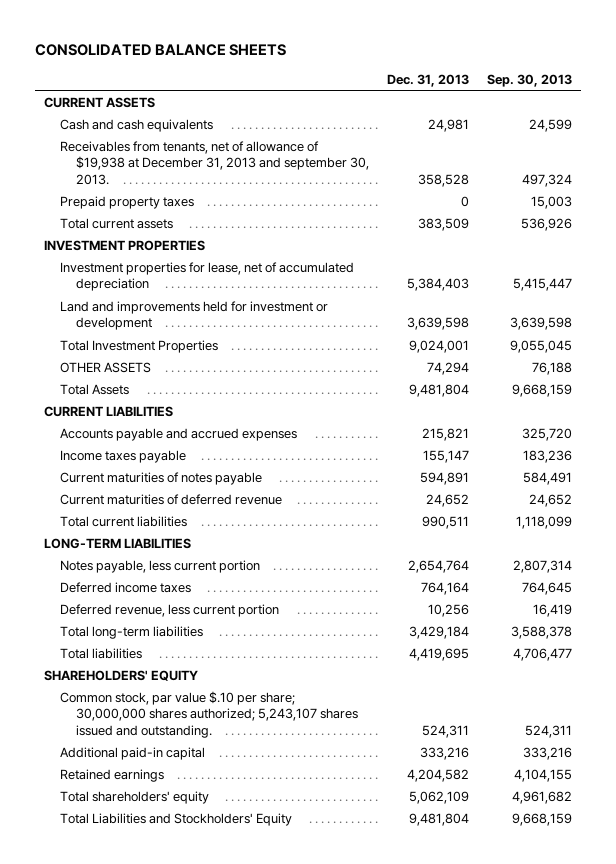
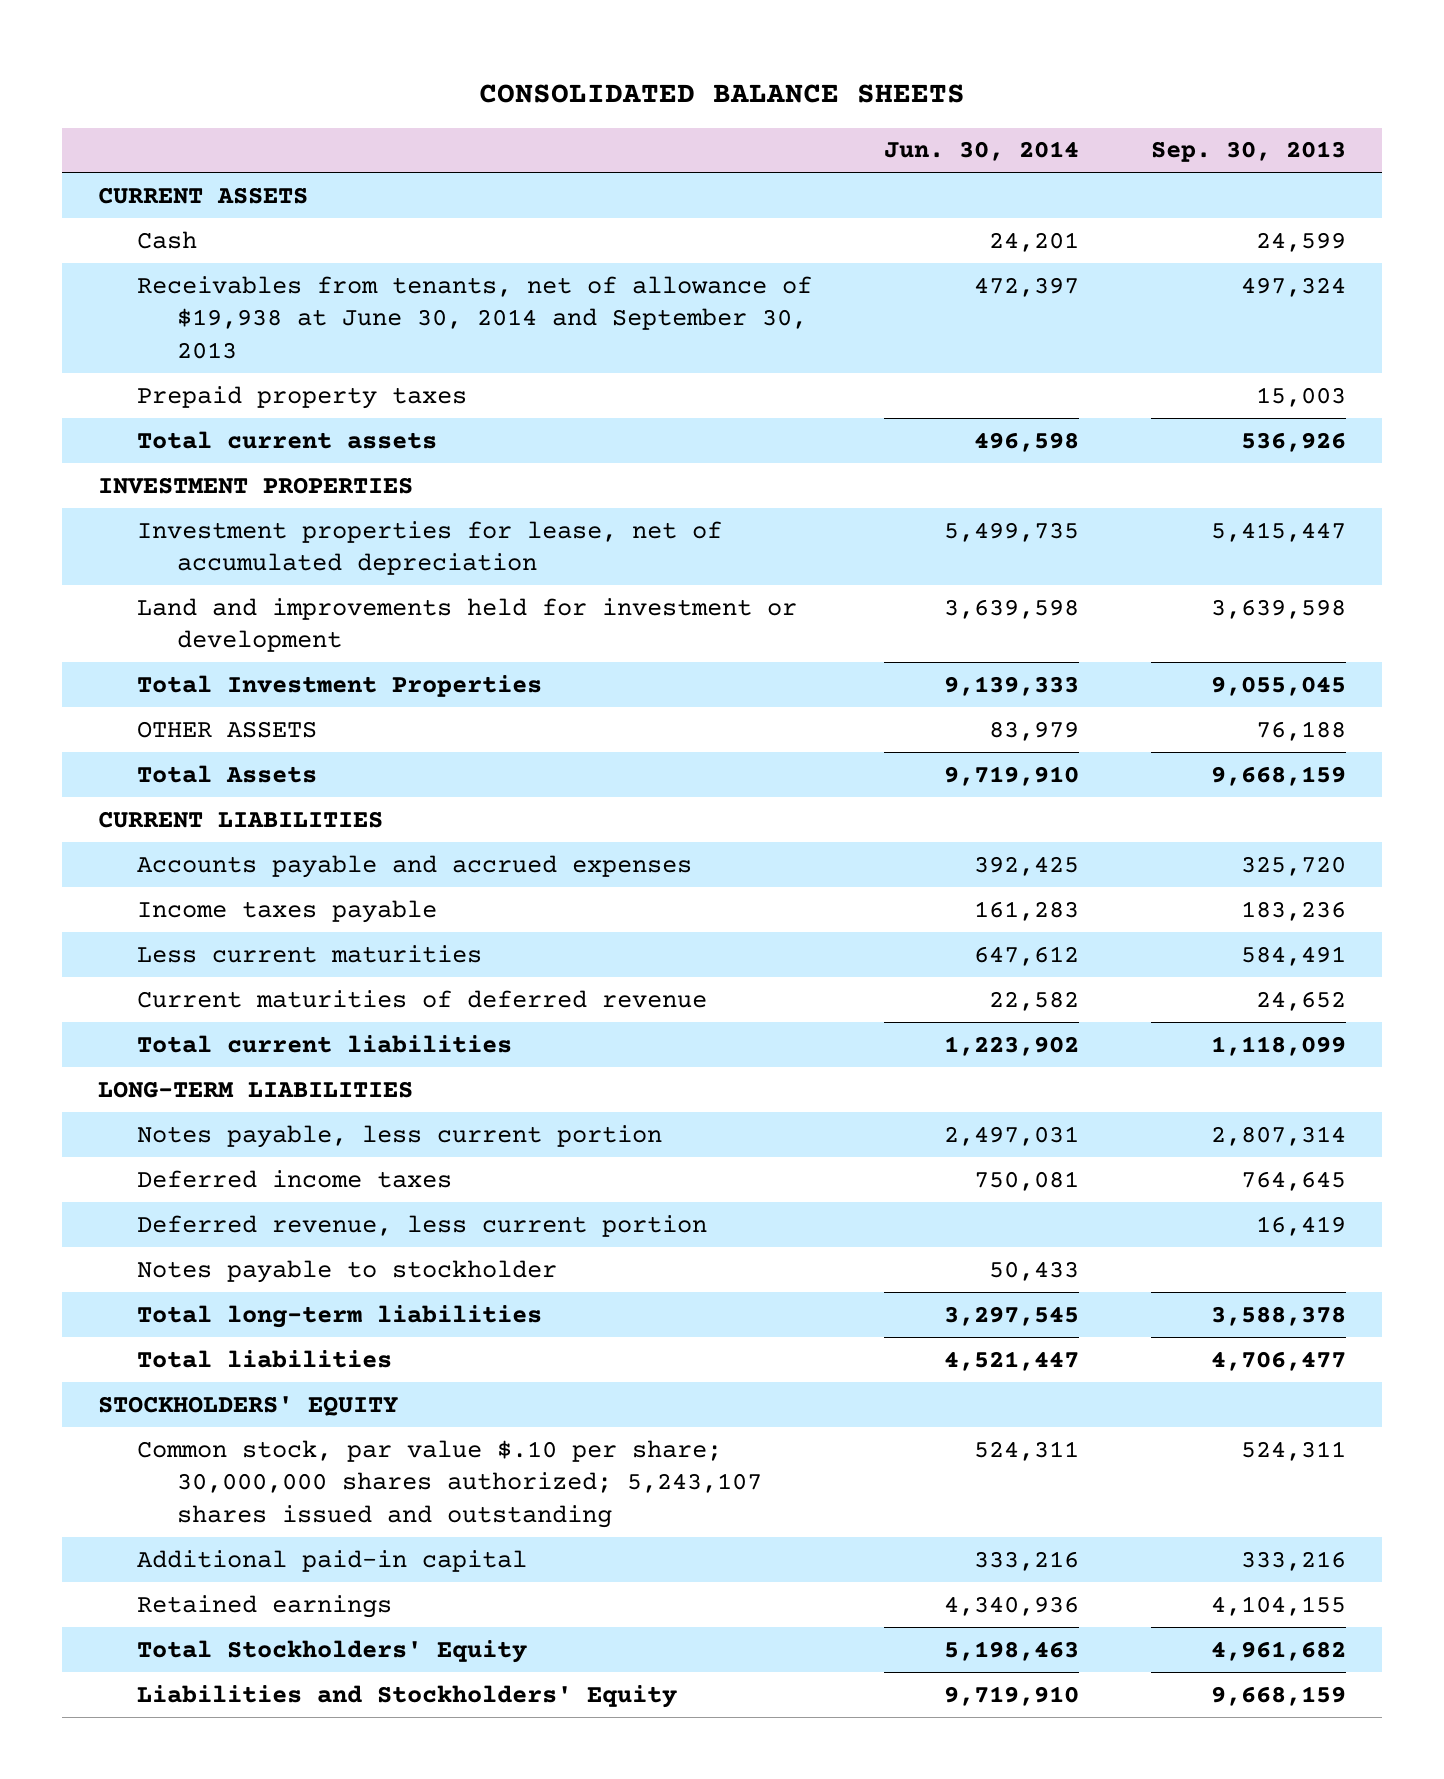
- | Dec. 31, 2013 | Sep. 30, 2013
+ | Jun. 30, 2014 | Sep. 30, 2013
- Cash and cash equivalents | 24,981 | 24,599
- Receivables from tenants, net of allowance of $19,938 at December 31, 2013 and september 30, 2013. | 358,528 | 497,324
+ Cash | 24,201 | 24,599
+ Receivables from tenants, net of allowance of $19,938 at June 30, 2014 and September 30, 2013 | 472,397 | 497,324
- Current maturities of notes payable | 594,891 | 584,491
+ Less current maturities | 647,612 | 584,491
+ Notes payable to stockholder | 50,433 |
- SHAREHOLDERS' EQUITY
- Common stock, par value $.10 per share; 30,000,000 shares authorized; 5,243,107 shares issued and outstanding. | 524,311 | 524,311
+ STOCKHOLDERS' EQUITY
+ Common stock, par value $.10 per share; 30,000,000 shares authorized; 5,243,107 shares issued and outstanding | 524,311 | 524,311
- Total shareholders' equity | 5,062,109 | 4,961,682
- Total Liabilities and Stockholders' Equity | 9,481,804 | 9,668,159
+ Total Stockholders' Equity | 5,198,463 | 4,961,682
+ Liabilities and Stockholders' Equity | 9,719,910 | 9,668,159

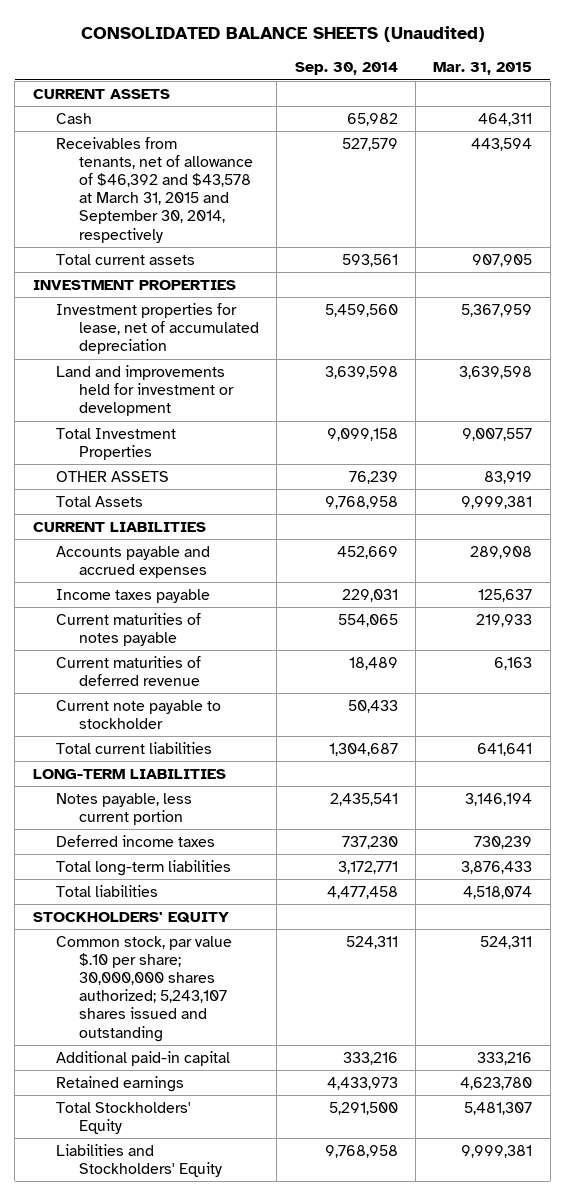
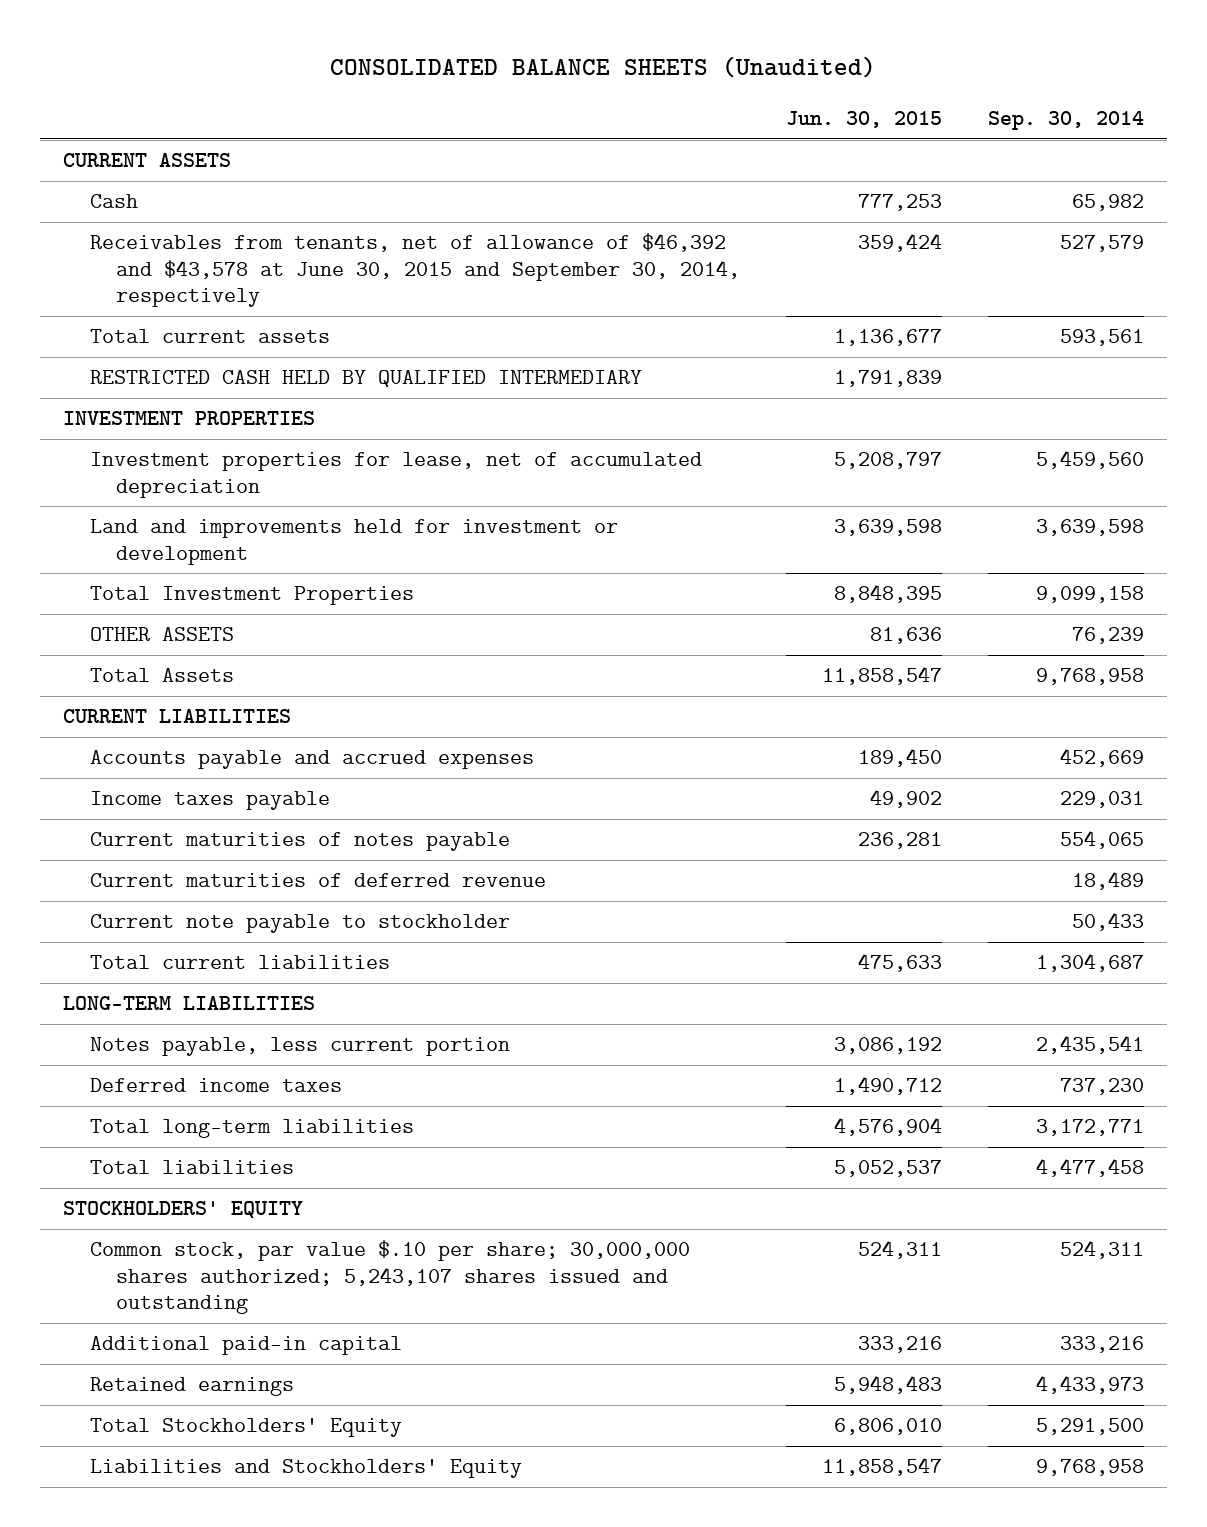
- | Sep. 30, 2014 | Mar. 31, 2015
+ | Jun. 30, 2015 | Sep. 30, 2014
- Receivables from tenants, net of allowance of $46,392 and $43,578 at March 31, 2015 and September 30, 2014, respectively | 527,579 | 443,594
+ Receivables from tenants, net of allowance of $46,392 and $43,578 at June 30, 2015 and September 30, 2014, respectively | 359,424 | 527,579
+ RESTRICTED CASH HELD BY QUALIFIED INTERMEDIARY | 1,791,839 |

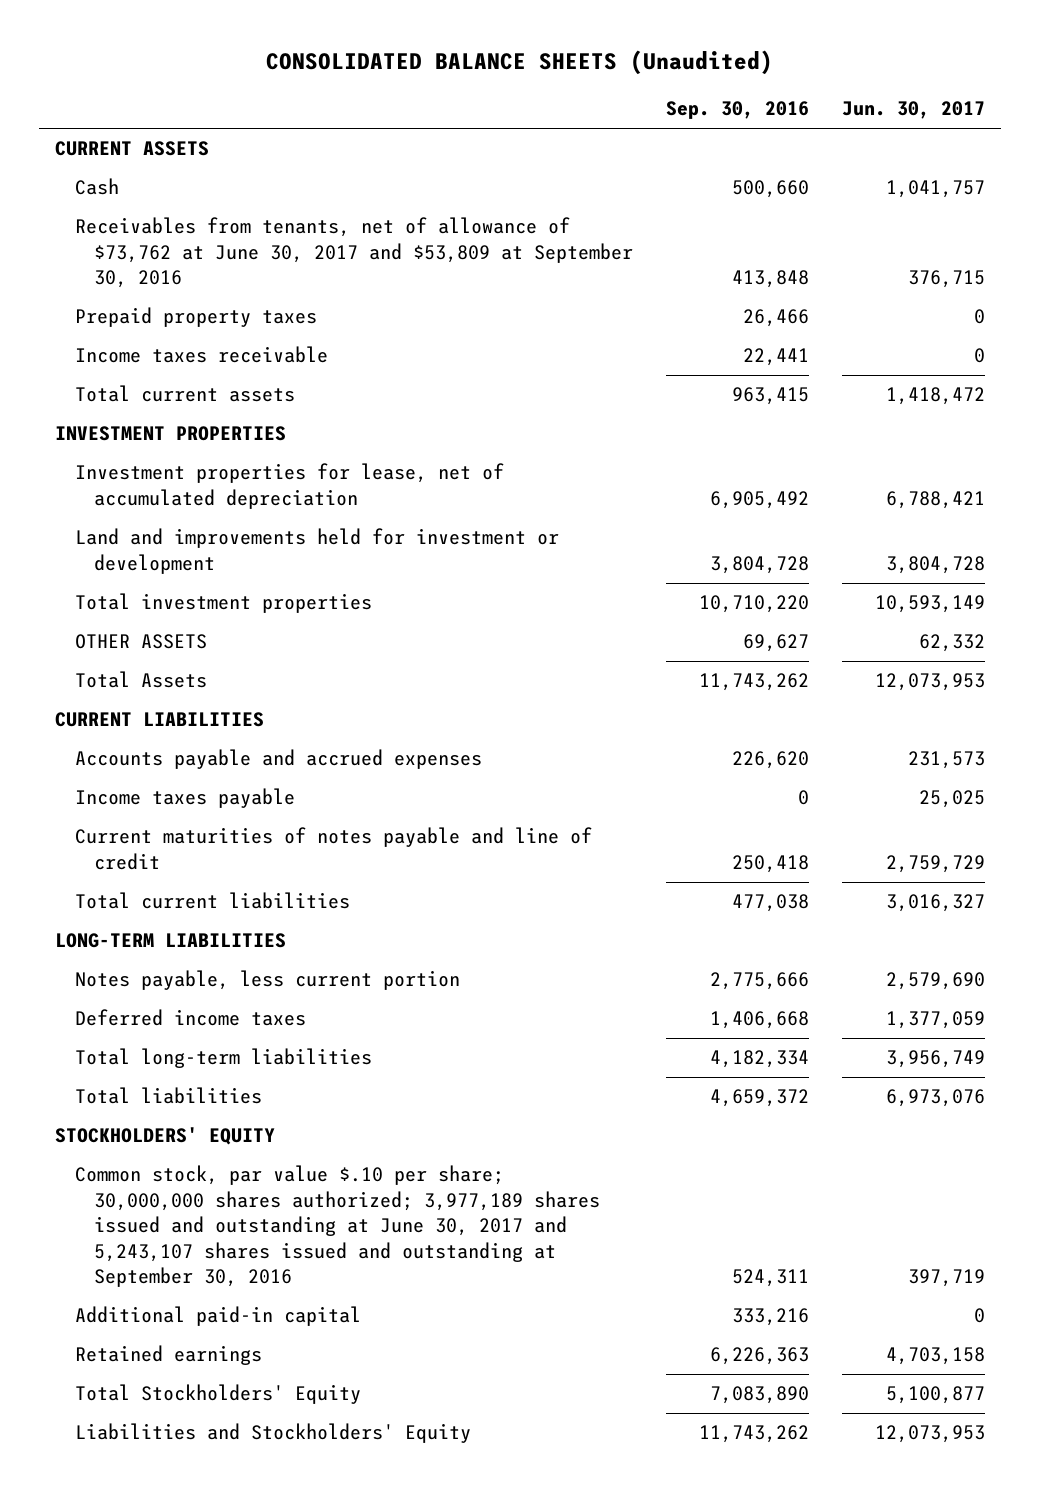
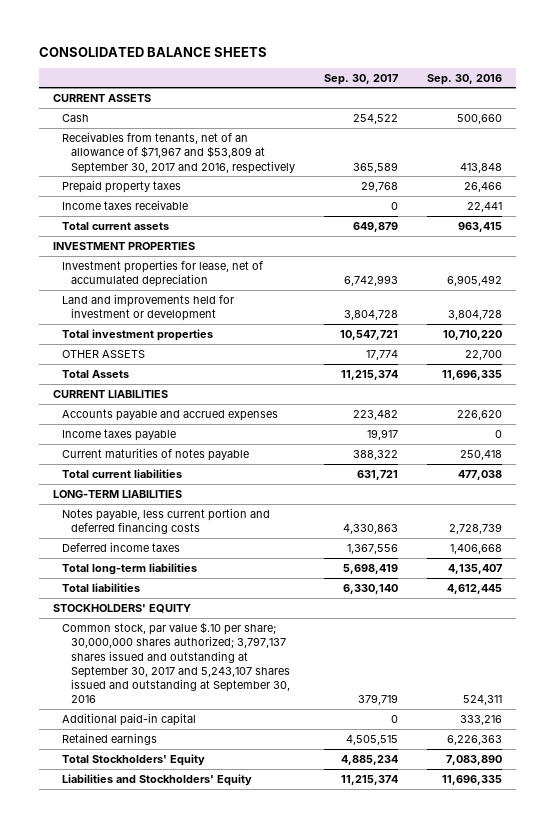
- CONSOLIDATED BALANCE SHEETS (Unaudited)
+ CONSOLIDATED BALANCE SHEETS
- | Sep. 30, 2016 | Jun. 30, 2017
+ | Sep. 30, 2017 | Sep. 30, 2016
- Receivables from tenants, net of allowance of $73,762 at June 30, 2017 and $53,809 at September 30, 2016 | 413,848 | 376,715
+ Receivables from tenants, net of an allowance of $71,967 and $53,809 at September 30, 2017 and 2016, respectively | 365,589 | 413,848
- OTHER ASSETS | 69,627 | 62,332
- Total Assets | 11,743,262 | 12,073,953
+ OTHER ASSETS | 17,774 | 22,700
+ Total Assets | 11,215,374 | 11,696,335
- Current maturities of notes payable and line of credit | 250,418 | 2,759,729
+ Current maturities of notes payable | 388,322 | 250,418
- Notes payable, less current portion | 2,775,666 | 2,579,690
+ Notes payable, less current portion and deferred financing costs | 4,330,863 | 2,728,739
- Total long-term liabilities | 4,182,334 | 3,956,749
- Total liabilities | 4,659,372 | 6,973,076
+ Total long-term liabilities | 5,698,419 | 4,135,407
+ Total liabilities | 6,330,140 | 4,612,445
- Common stock, par value $.10 per share; 30,000,000 shares authorized; 3,977,189 shares issued and outstanding at June 30, 2017 and 5,243,107 shares issued and outstanding at September 30, 2016 | 524,311 | 397,719
+ Common stock, par value $.10 per share; 30,000,000 shares authorized; 3,797,137 shares issued and outstanding at September 30, 2017 and 5,243,107 shares issued and outstanding at September 30, 2016 | 379,719 | 524,311
- Liabilities and Stockholders' Equity | 11,743,262 | 12,073,953
+ Liabilities and Stockholders' Equity | 11,215,374 | 11,696,335

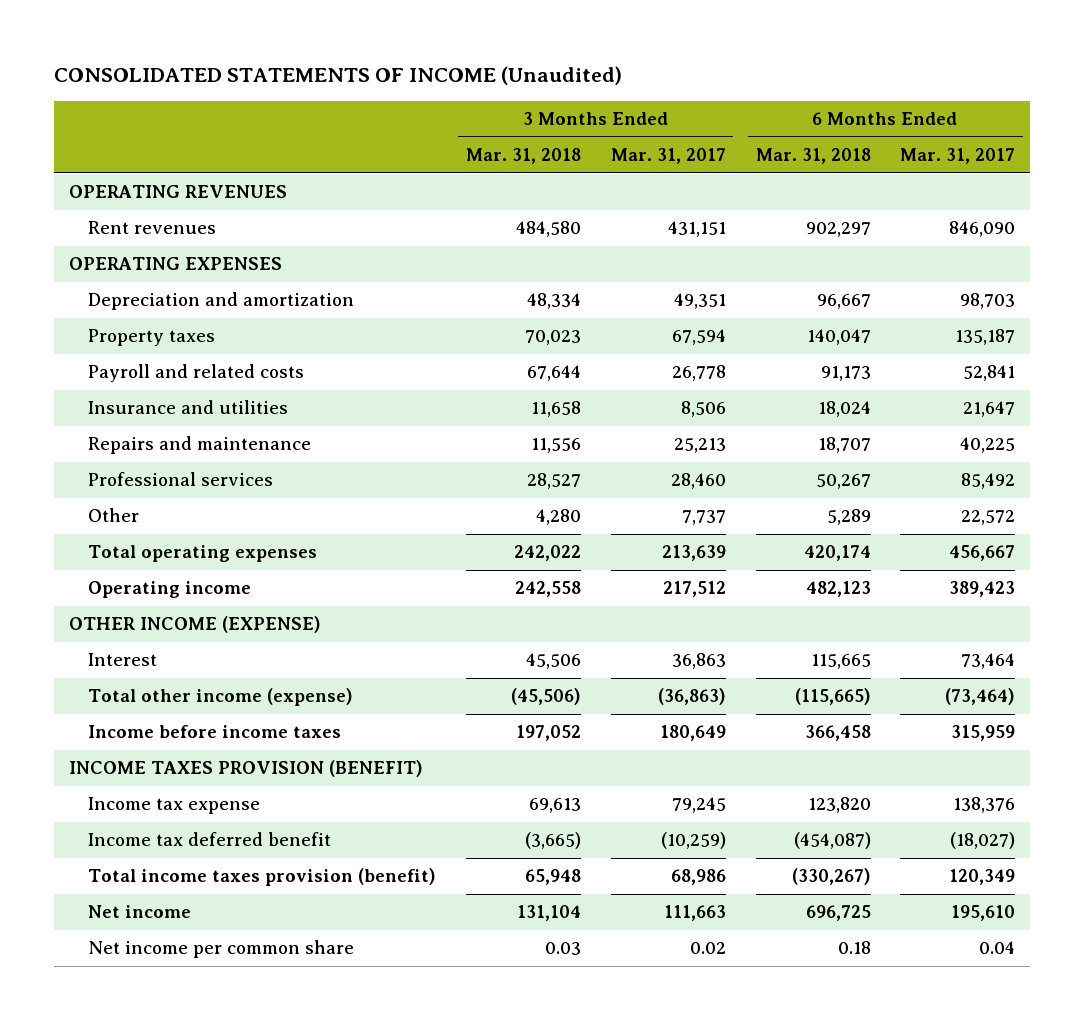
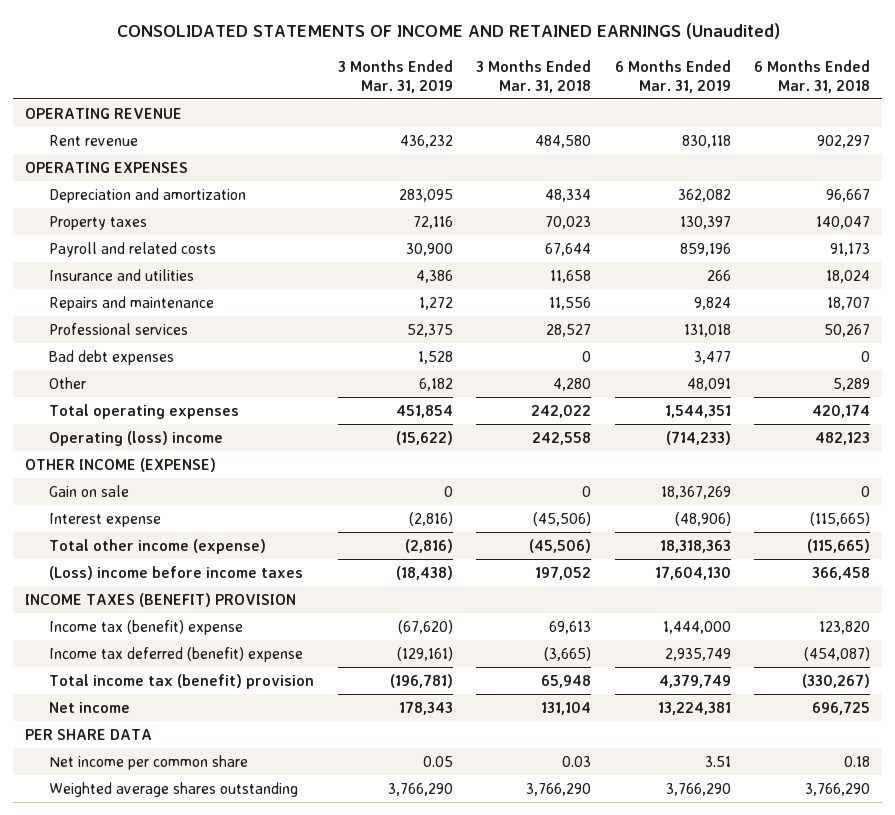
- CONSOLIDATED STATEMENTS OF INCOME (Unaudited)
+ CONSOLIDATED STATEMENTS OF INCOME AND RETAINED EARNINGS (Unaudited)
- | 3 Months Ended Mar. 31, 2018 | 3 Months Ended Mar. 31, 2017 | 6 Months Ended Mar. 31, 2018 | 6 Months Ended Mar. 31, 2017
+ | 3 Months Ended Mar. 31, 2019 | 3 Months Ended Mar. 31, 2018 | 6 Months Ended Mar. 31, 2019 | 6 Months Ended Mar. 31, 2018
- OPERATING REVENUES
- Rent revenues | 484,580 | 431,151 | 902,297 | 846,090
+ OPERATING REVENUE
+ Rent revenue | 436,232 | 484,580 | 830,118 | 902,297
+ Bad debt expenses | 1,528 | 0 | 3,477 | 0
- Operating income | 242,558 | 217,512 | 482,123 | 389,423
+ Operating (loss) income | (15,622) | 242,558 | (714,233) | 482,123
- Interest | 45,506 | 36,863 | 115,665 | 73,464
+ Gain on sale | 0 | 0 | 18,367,269 | 0
+ Interest expense | (2,816) | (45,506) | (48,906) | (115,665)
- Income before income taxes | 197,052 | 180,649 | 366,458 | 315,959
- INCOME TAXES PROVISION (BENEFIT)
- Income tax expense | 69,613 | 79,245 | 123,820 | 138,376
- Income tax deferred benefit | (3,665) | (10,259) | (454,087) | (18,027)
- Total income taxes provision (benefit) | 65,948 | 68,986 | (330,267) | 120,349
+ (Loss) income before income taxes | (18,438) | 197,052 | 17,604,130 | 366,458
+ INCOME TAXES (BENEFIT) PROVISION
+ Income tax (benefit) expense | (67,620) | 69,613 | 1,444,000 | 123,820
+ Income tax deferred (benefit) expense | (129,161) | (3,665) | 2,935,749 | (454,087)
+ Total income tax (benefit) provision | (196,781) | 65,948 | 4,379,749 | (330,267)
+ PER SHARE DATA
+ Weighted average shares outstanding | 3,766,290 | 3,766,290 | 3,766,290 | 3,766,290

